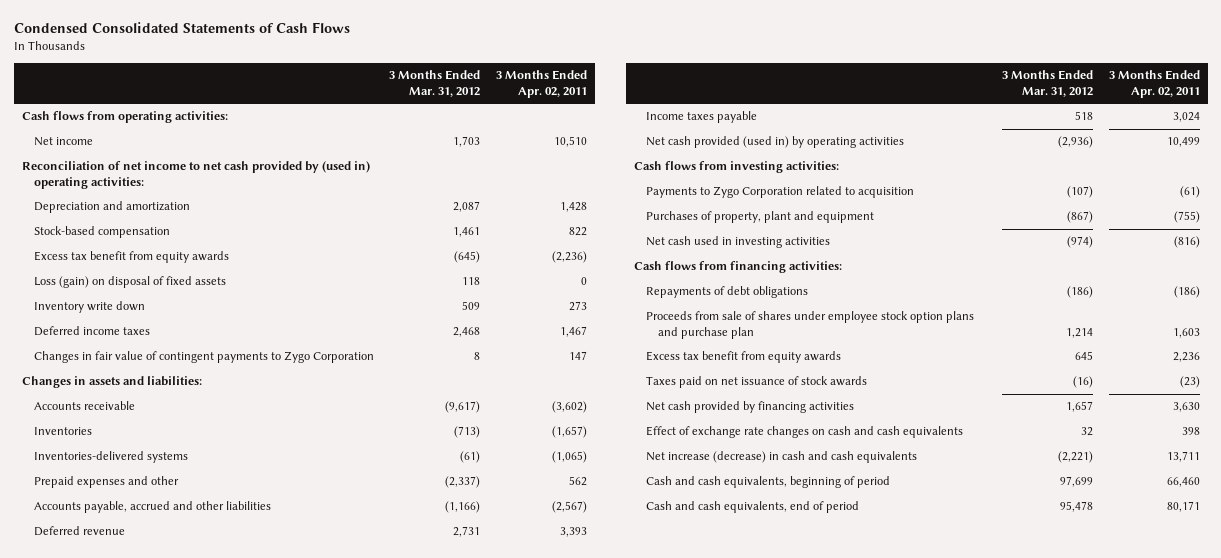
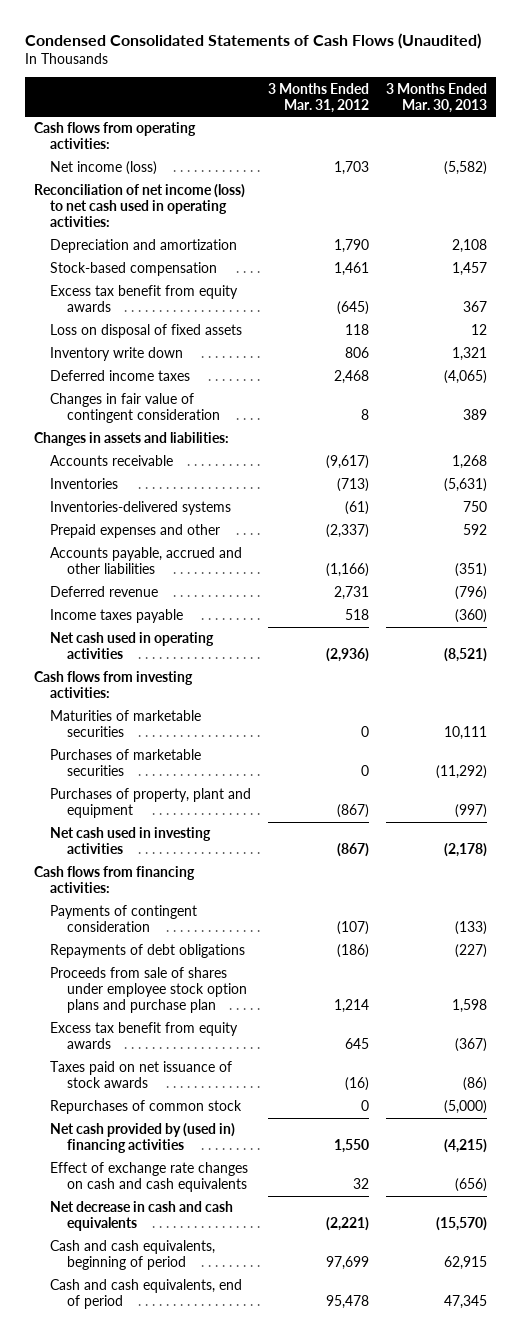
- Condensed Consolidated Statements of Cash Flows
+ Condensed Consolidated Statements of Cash Flows (Unaudited)
- | 3 Months Ended Mar. 31, 2012 | 3 Months Ended Apr. 02, 2011
+ | 3 Months Ended Mar. 31, 2012 | 3 Months Ended Mar. 30, 2013
- Net income | 1,703 | 10,510
- Reconciliation of net income to net cash provided by (used in) operating activities:
- Depreciation and amortization | 2,087 | 1,428
+ Net income (loss) | 1,703 | (5,582)
+ Reconciliation of net income (loss) to net cash used in operating activities:
+ Depreciation and amortization | 1,790 | 2,108
- Loss (gain) on disposal of fixed assets | 118 | 0
- Inventory write down | 509 | 273
+ Loss on disposal of fixed assets | 118 | 12
+ Inventory write down | 806 | 1,321
- Changes in fair value of contingent payments to Zygo Corporation | 8 | 147
+ Changes in fair value of contingent consideration | 8 | 389
- Net cash provided (used in) by operating activities | (2,936) | 10,499
+ Net cash used in operating activities | (2,936) | (8,521)
- Payments to Zygo Corporation related to acquisition | (107) | (61)
+ Maturities of marketable securities | 0 | 10,111
+ Purchases of marketable securities | 0 | (11,292)
- Net cash used in investing activities | (974) | (816)
+ Net cash used in investing activities | (867) | (2,178)
+ Payments of contingent consideration | (107) | (133)
- Net cash provided by financing activities | 1,657 | 3,630
+ Repurchases of common stock | 0 | (5,000)
+ Net cash provided by (used in) financing activities | 1,550 | (4,215)
- Net increase (decrease) in cash and cash equivalents | (2,221) | 13,711
+ Net decrease in cash and cash equivalents | (2,221) | (15,570)

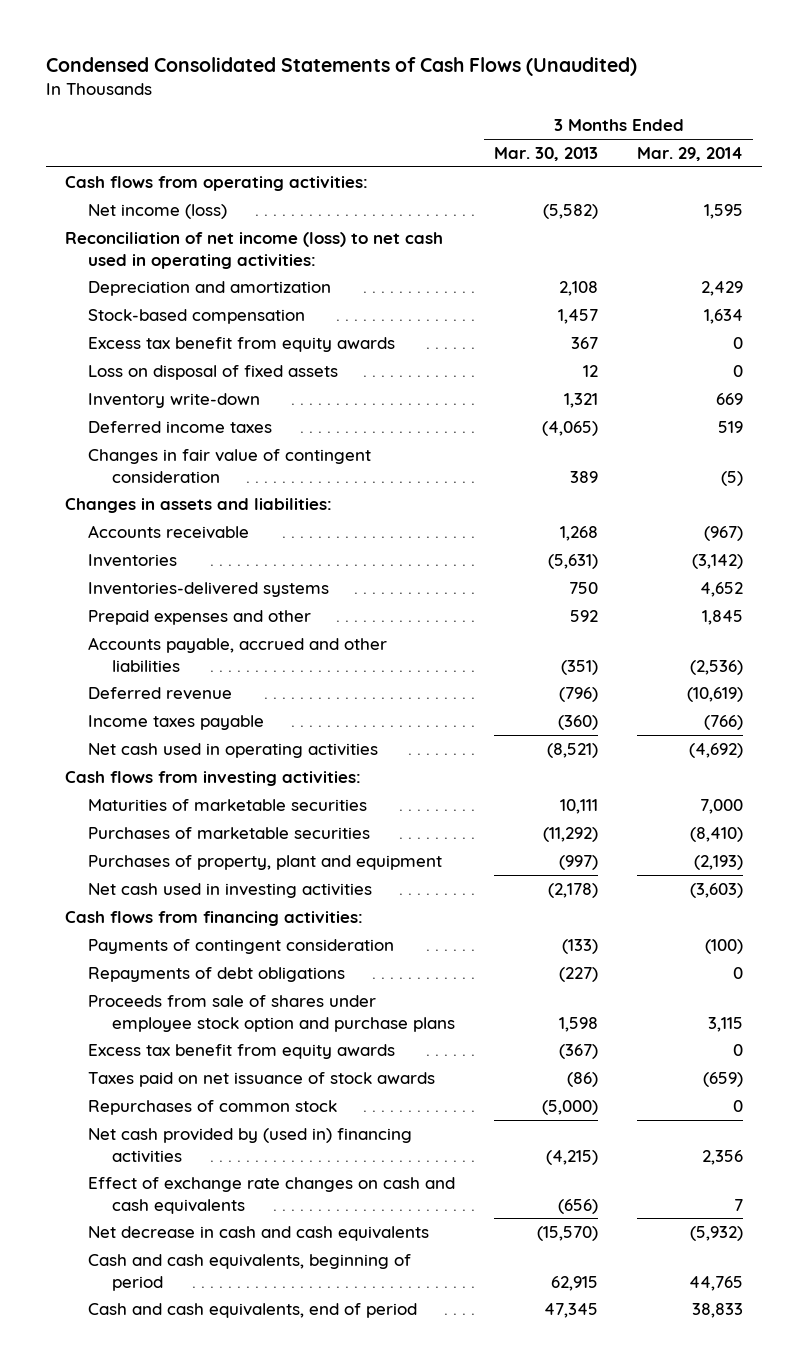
- | 3 Months Ended Mar. 31, 2012 | 3 Months Ended Mar. 30, 2013
+ | 3 Months Ended Mar. 30, 2013 | 3 Months Ended Mar. 29, 2014
- Inventory write down | 806 | 1,321
+ Inventory write-down | 1,321 | 669
- Proceeds from sale of shares under employee stock option plans and purchase plan | 1,214 | 1,598
+ Proceeds from sale of shares under employee stock option and purchase plans | 1,598 | 3,115

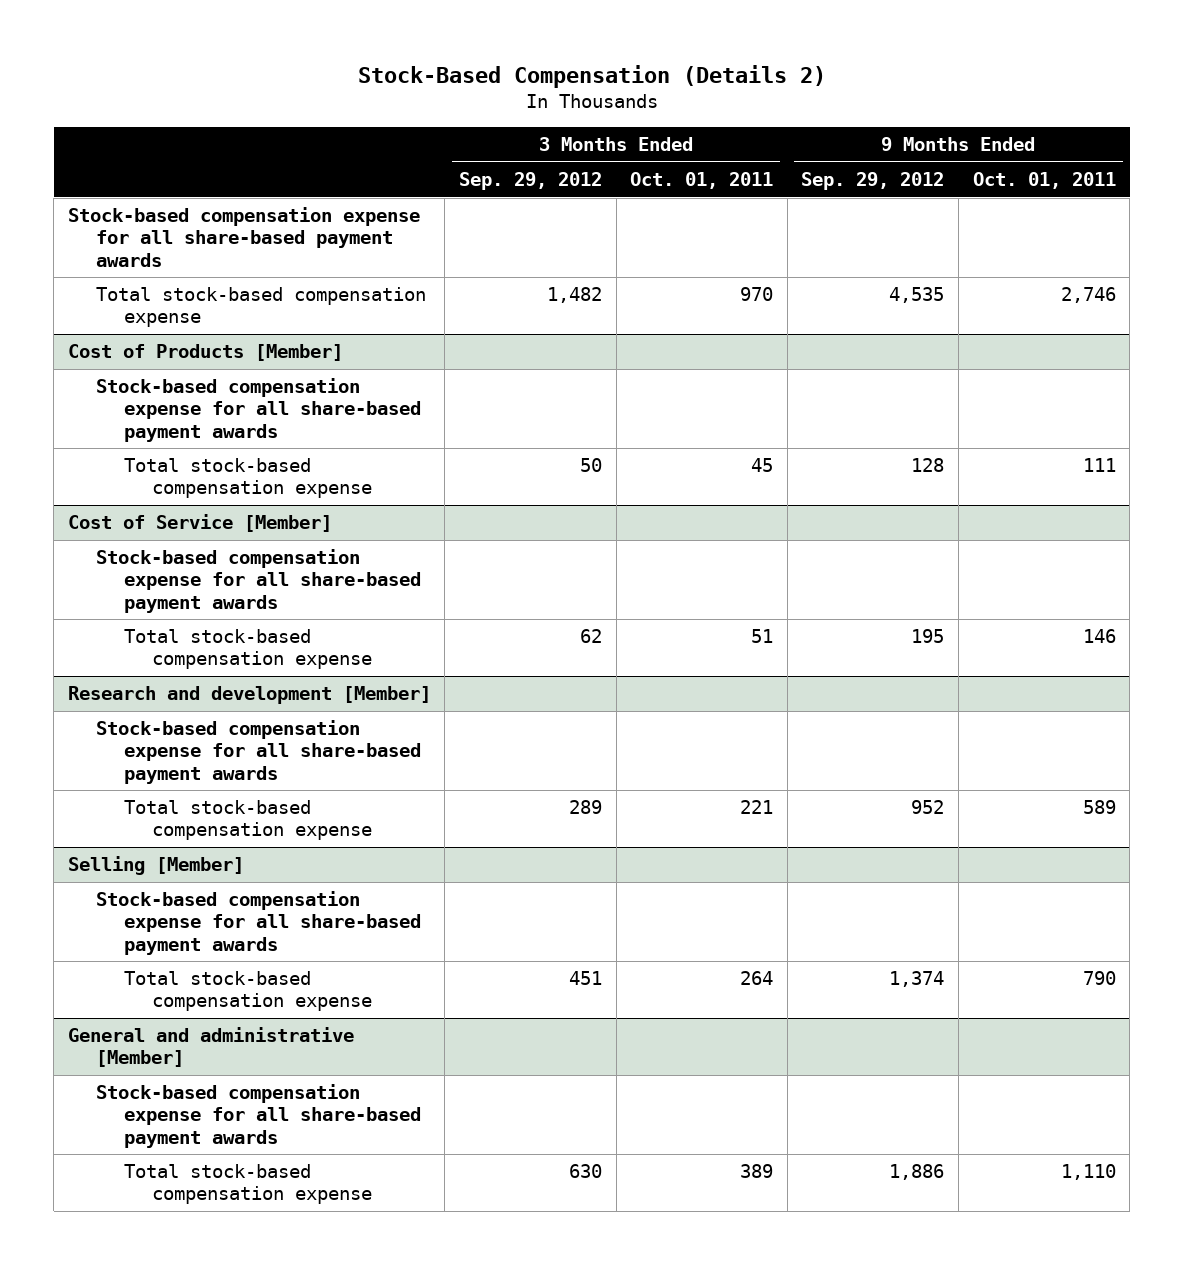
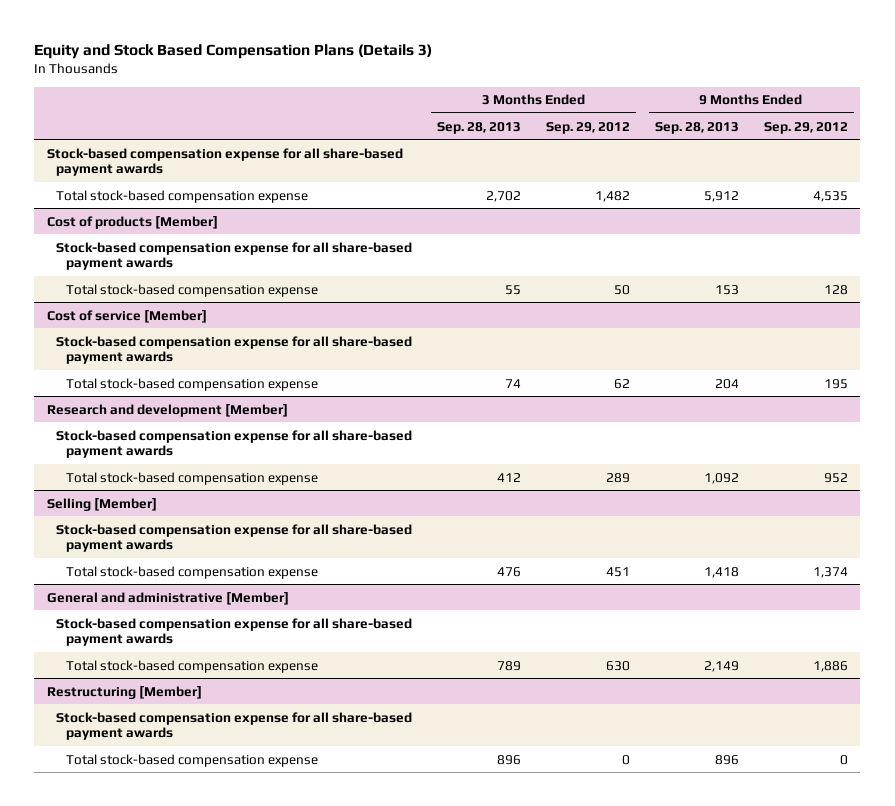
- Stock-Based Compensation (Details 2)
+ Equity and Stock Based Compensation Plans (Details 3)
- | 3 Months Ended Sep. 29, 2012 | 3 Months Ended Oct. 01, 2011 | 9 Months Ended Sep. 29, 2012 | 9 Months Ended Oct. 01, 2011
+ | 3 Months Ended Sep. 28, 2013 | 3 Months Ended Sep. 29, 2012 | 9 Months Ended Sep. 28, 2013 | 9 Months Ended Sep. 29, 2012
- Cost of Products [Member]
+ Cost of products [Member]
- Cost of Service [Member]
+ Cost of service [Member]
+ Restructuring [Member]
+ Stock-based compensation expense for all share-based payment awards
+ Total stock-based compensation expense | 896 | 0 | 896 | 0

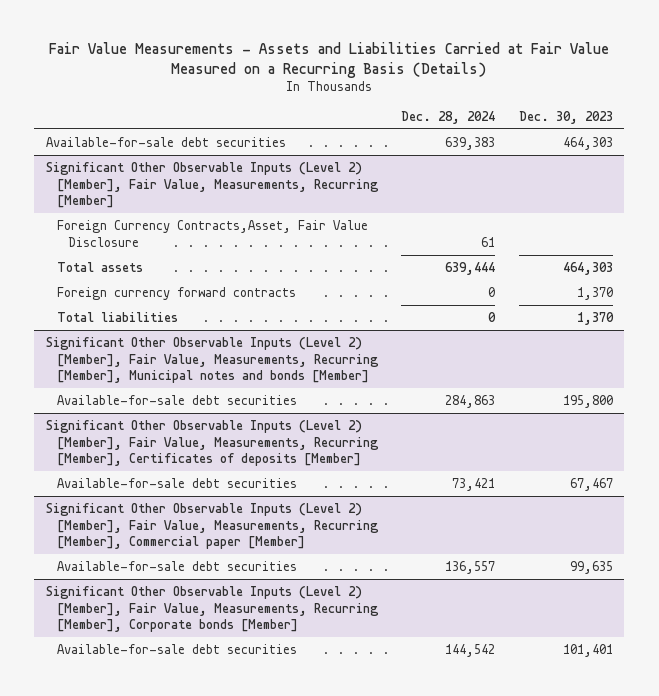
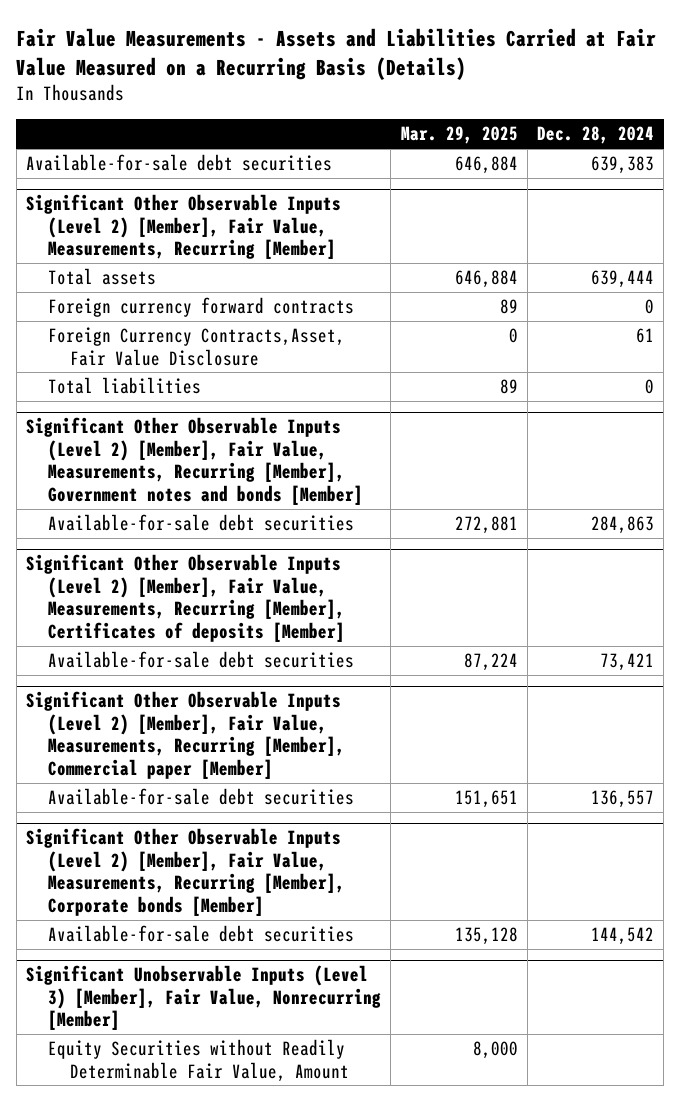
- | Dec. 28, 2024 | Dec. 30, 2023
+ | Mar. 29, 2025 | Dec. 28, 2024
@ Significant Other Observable Inputs (Level 2) [Member], Fair Value, Measurements, Recurring [Member]
moved down: Foreign Currency Contracts,Asset, Fair Value Disclosure | 0 | 61
- Significant Other Observable Inputs (Level 2) [Member], Fair Value, Measurements, Recurring [Member], Municipal notes and bonds [Member]
+ Significant Other Observable Inputs (Level 2) [Member], Fair Value, Measurements, Recurring [Member], Government notes and bonds [Member]
+ Significant Unobservable Inputs (Level 3) [Member], Fair Value, Nonrecurring [Member]
+ Equity Securities without Readily Determinable Fair Value, Amount | 8,000 |

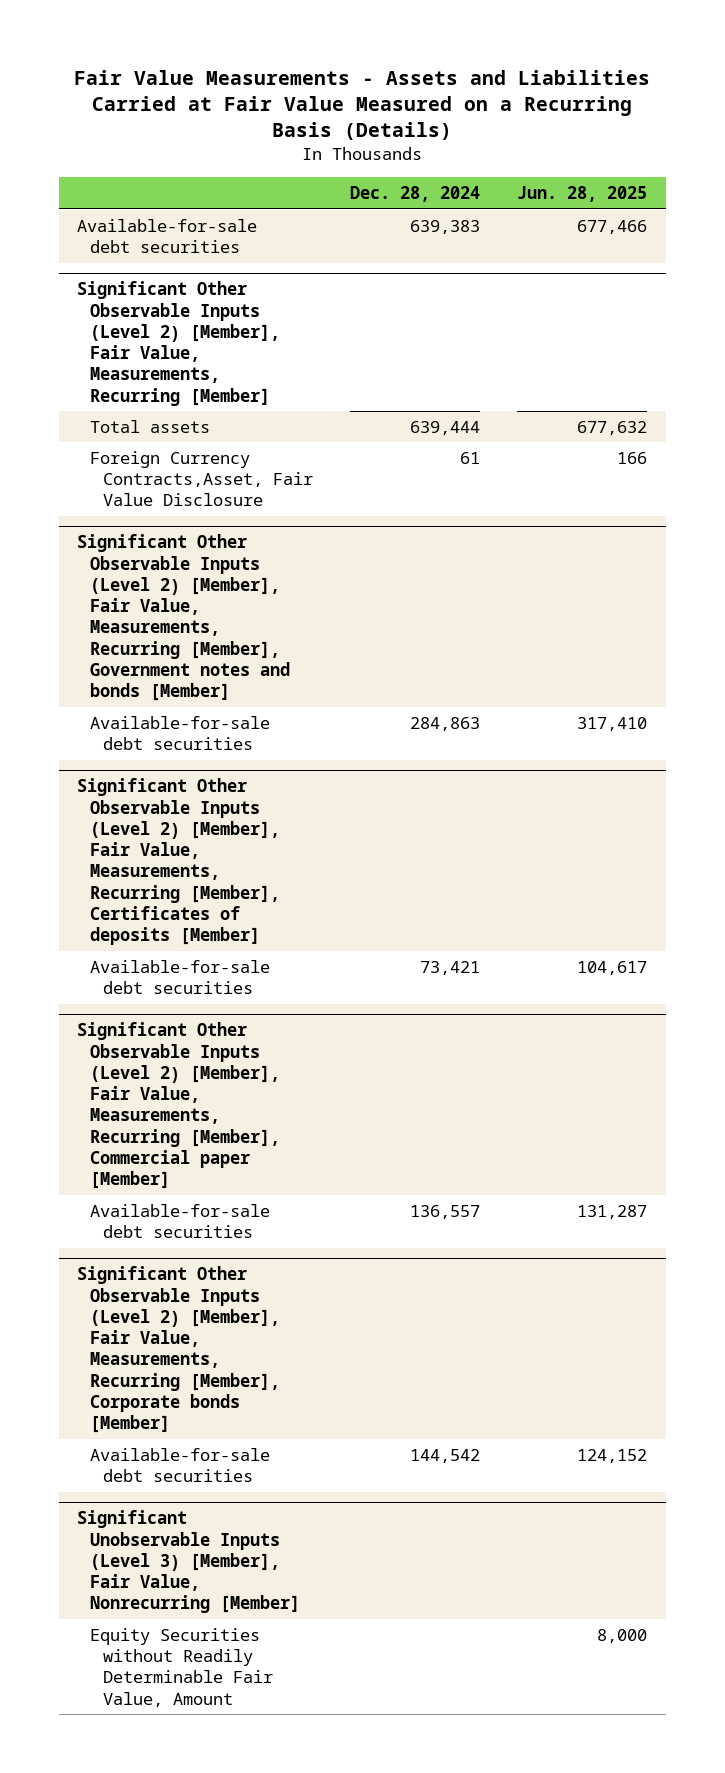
- | Mar. 29, 2025 | Dec. 28, 2024
+ | Dec. 28, 2024 | Jun. 28, 2025
@ Significant Other Observable Inputs (Level 2) [Member], Fair Value, Measurements, Recurring [Member]
- Foreign currency forward contracts | 89 | 0
- Total liabilities | 89 | 0

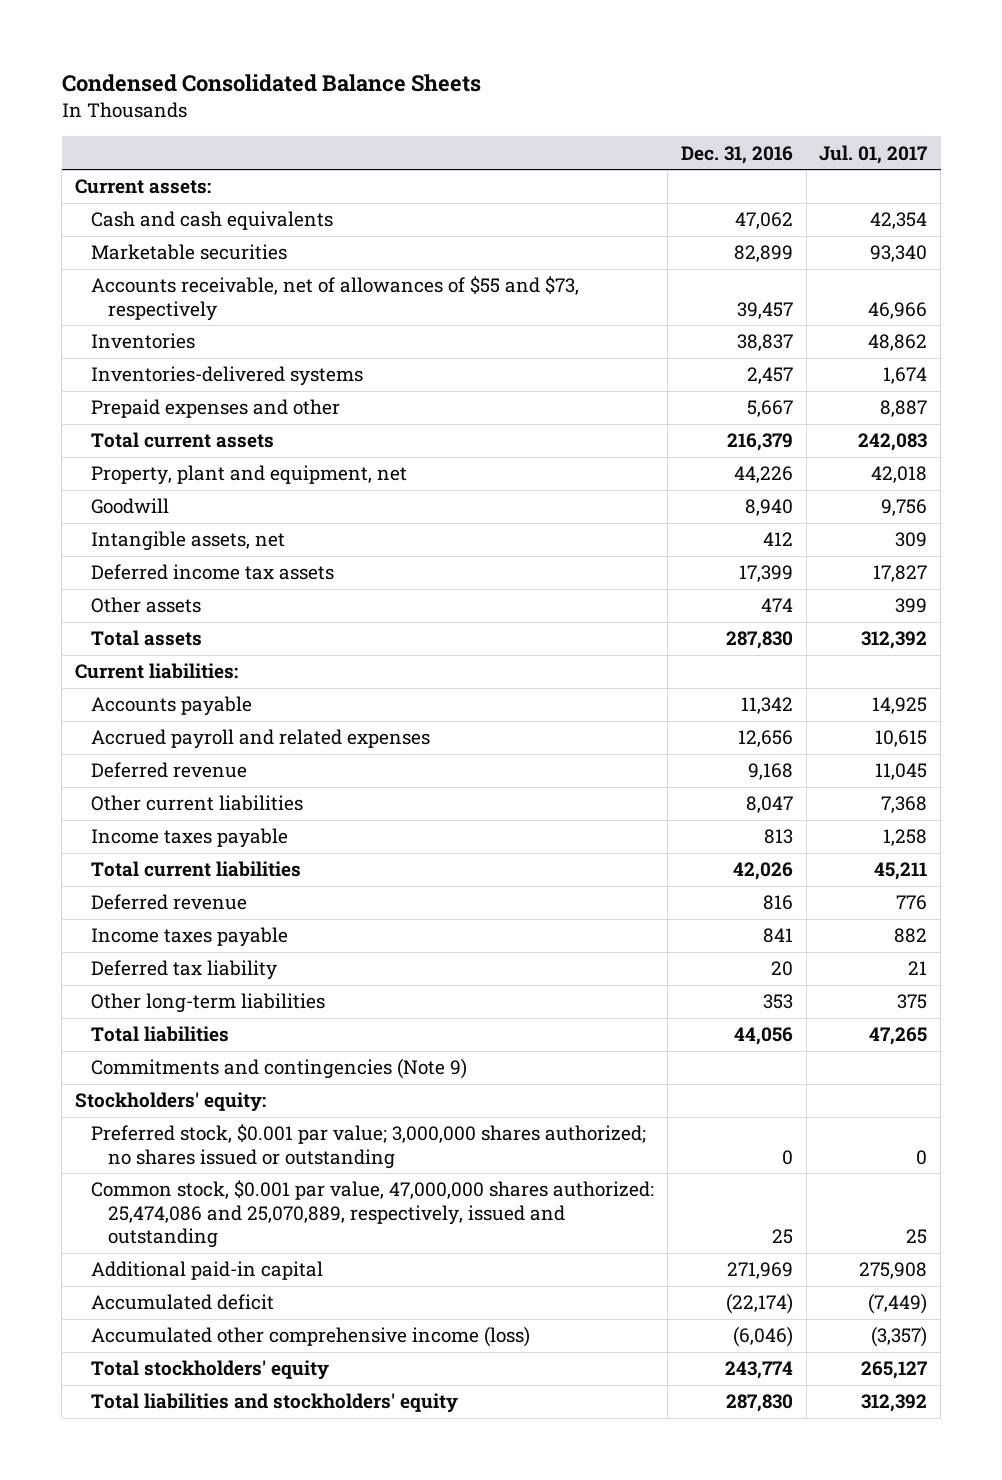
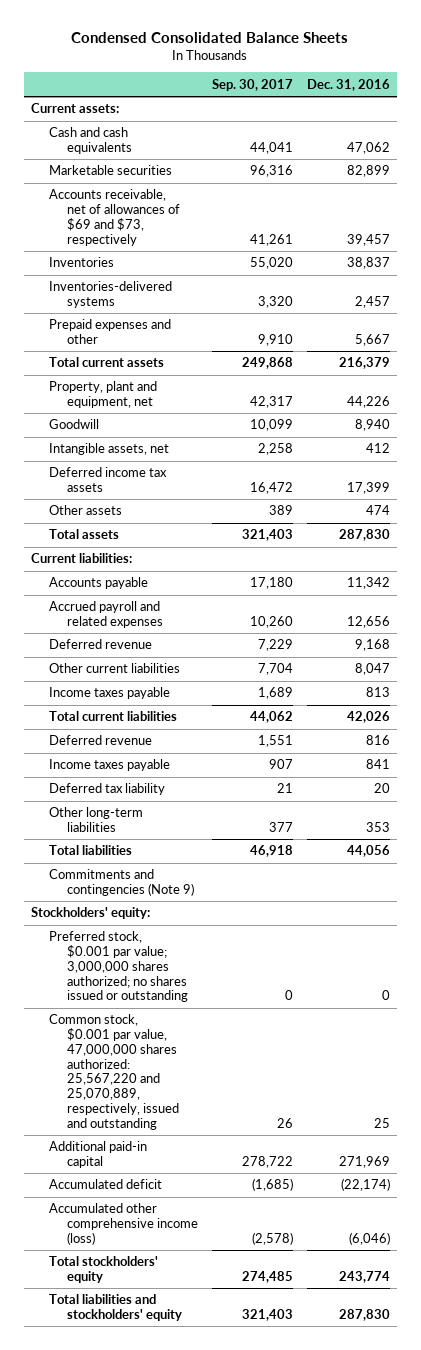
- | Dec. 31, 2016 | Jul. 01, 2017
+ | Sep. 30, 2017 | Dec. 31, 2016
- Accounts receivable, net of allowances of $55 and $73, respectively | 39,457 | 46,966
+ Accounts receivable, net of allowances of $69 and $73, respectively | 41,261 | 39,457
- Common stock, $0.001 par value, 47,000,000 shares authorized: 25,474,086 and 25,070,889, respectively, issued and outstanding | 25 | 25
+ Common stock, $0.001 par value, 47,000,000 shares authorized: 25,567,220 and 25,070,889, respectively, issued and outstanding | 26 | 25

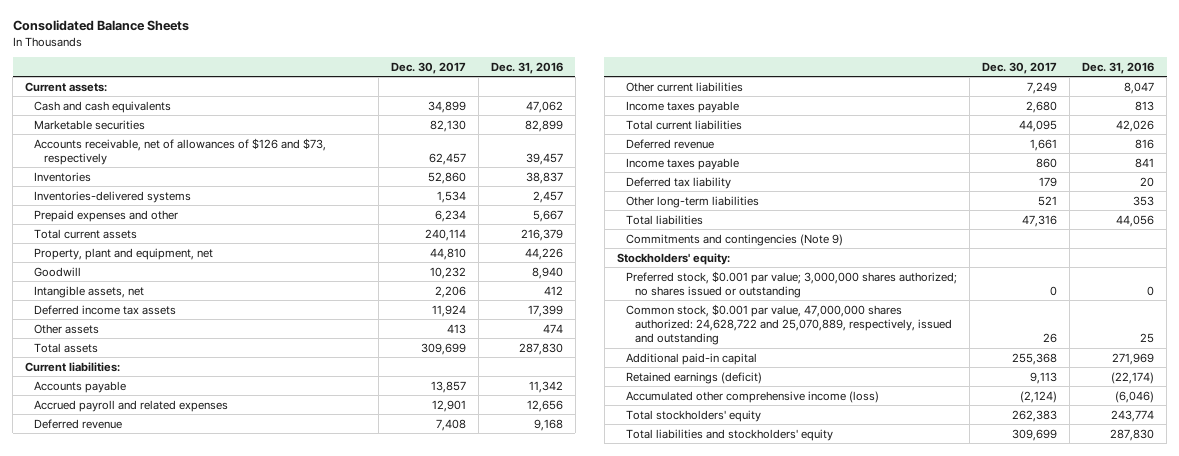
- Condensed Consolidated Balance Sheets
+ Consolidated Balance Sheets
- | Sep. 30, 2017 | Dec. 31, 2016
+ | Dec. 30, 2017 | Dec. 31, 2016
- Accounts receivable, net of allowances of $69 and $73, respectively | 41,261 | 39,457
+ Accounts receivable, net of allowances of $126 and $73, respectively | 62,457 | 39,457
- Common stock, $0.001 par value, 47,000,000 shares authorized: 25,567,220 and 25,070,889, respectively, issued and outstanding | 26 | 25
+ Common stock, $0.001 par value, 47,000,000 shares authorized: 24,628,722 and 25,070,889, respectively, issued and outstanding | 26 | 25
- Accumulated deficit | (1,685) | (22,174)
+ Retained earnings (deficit) | 9,113 | (22,174)

